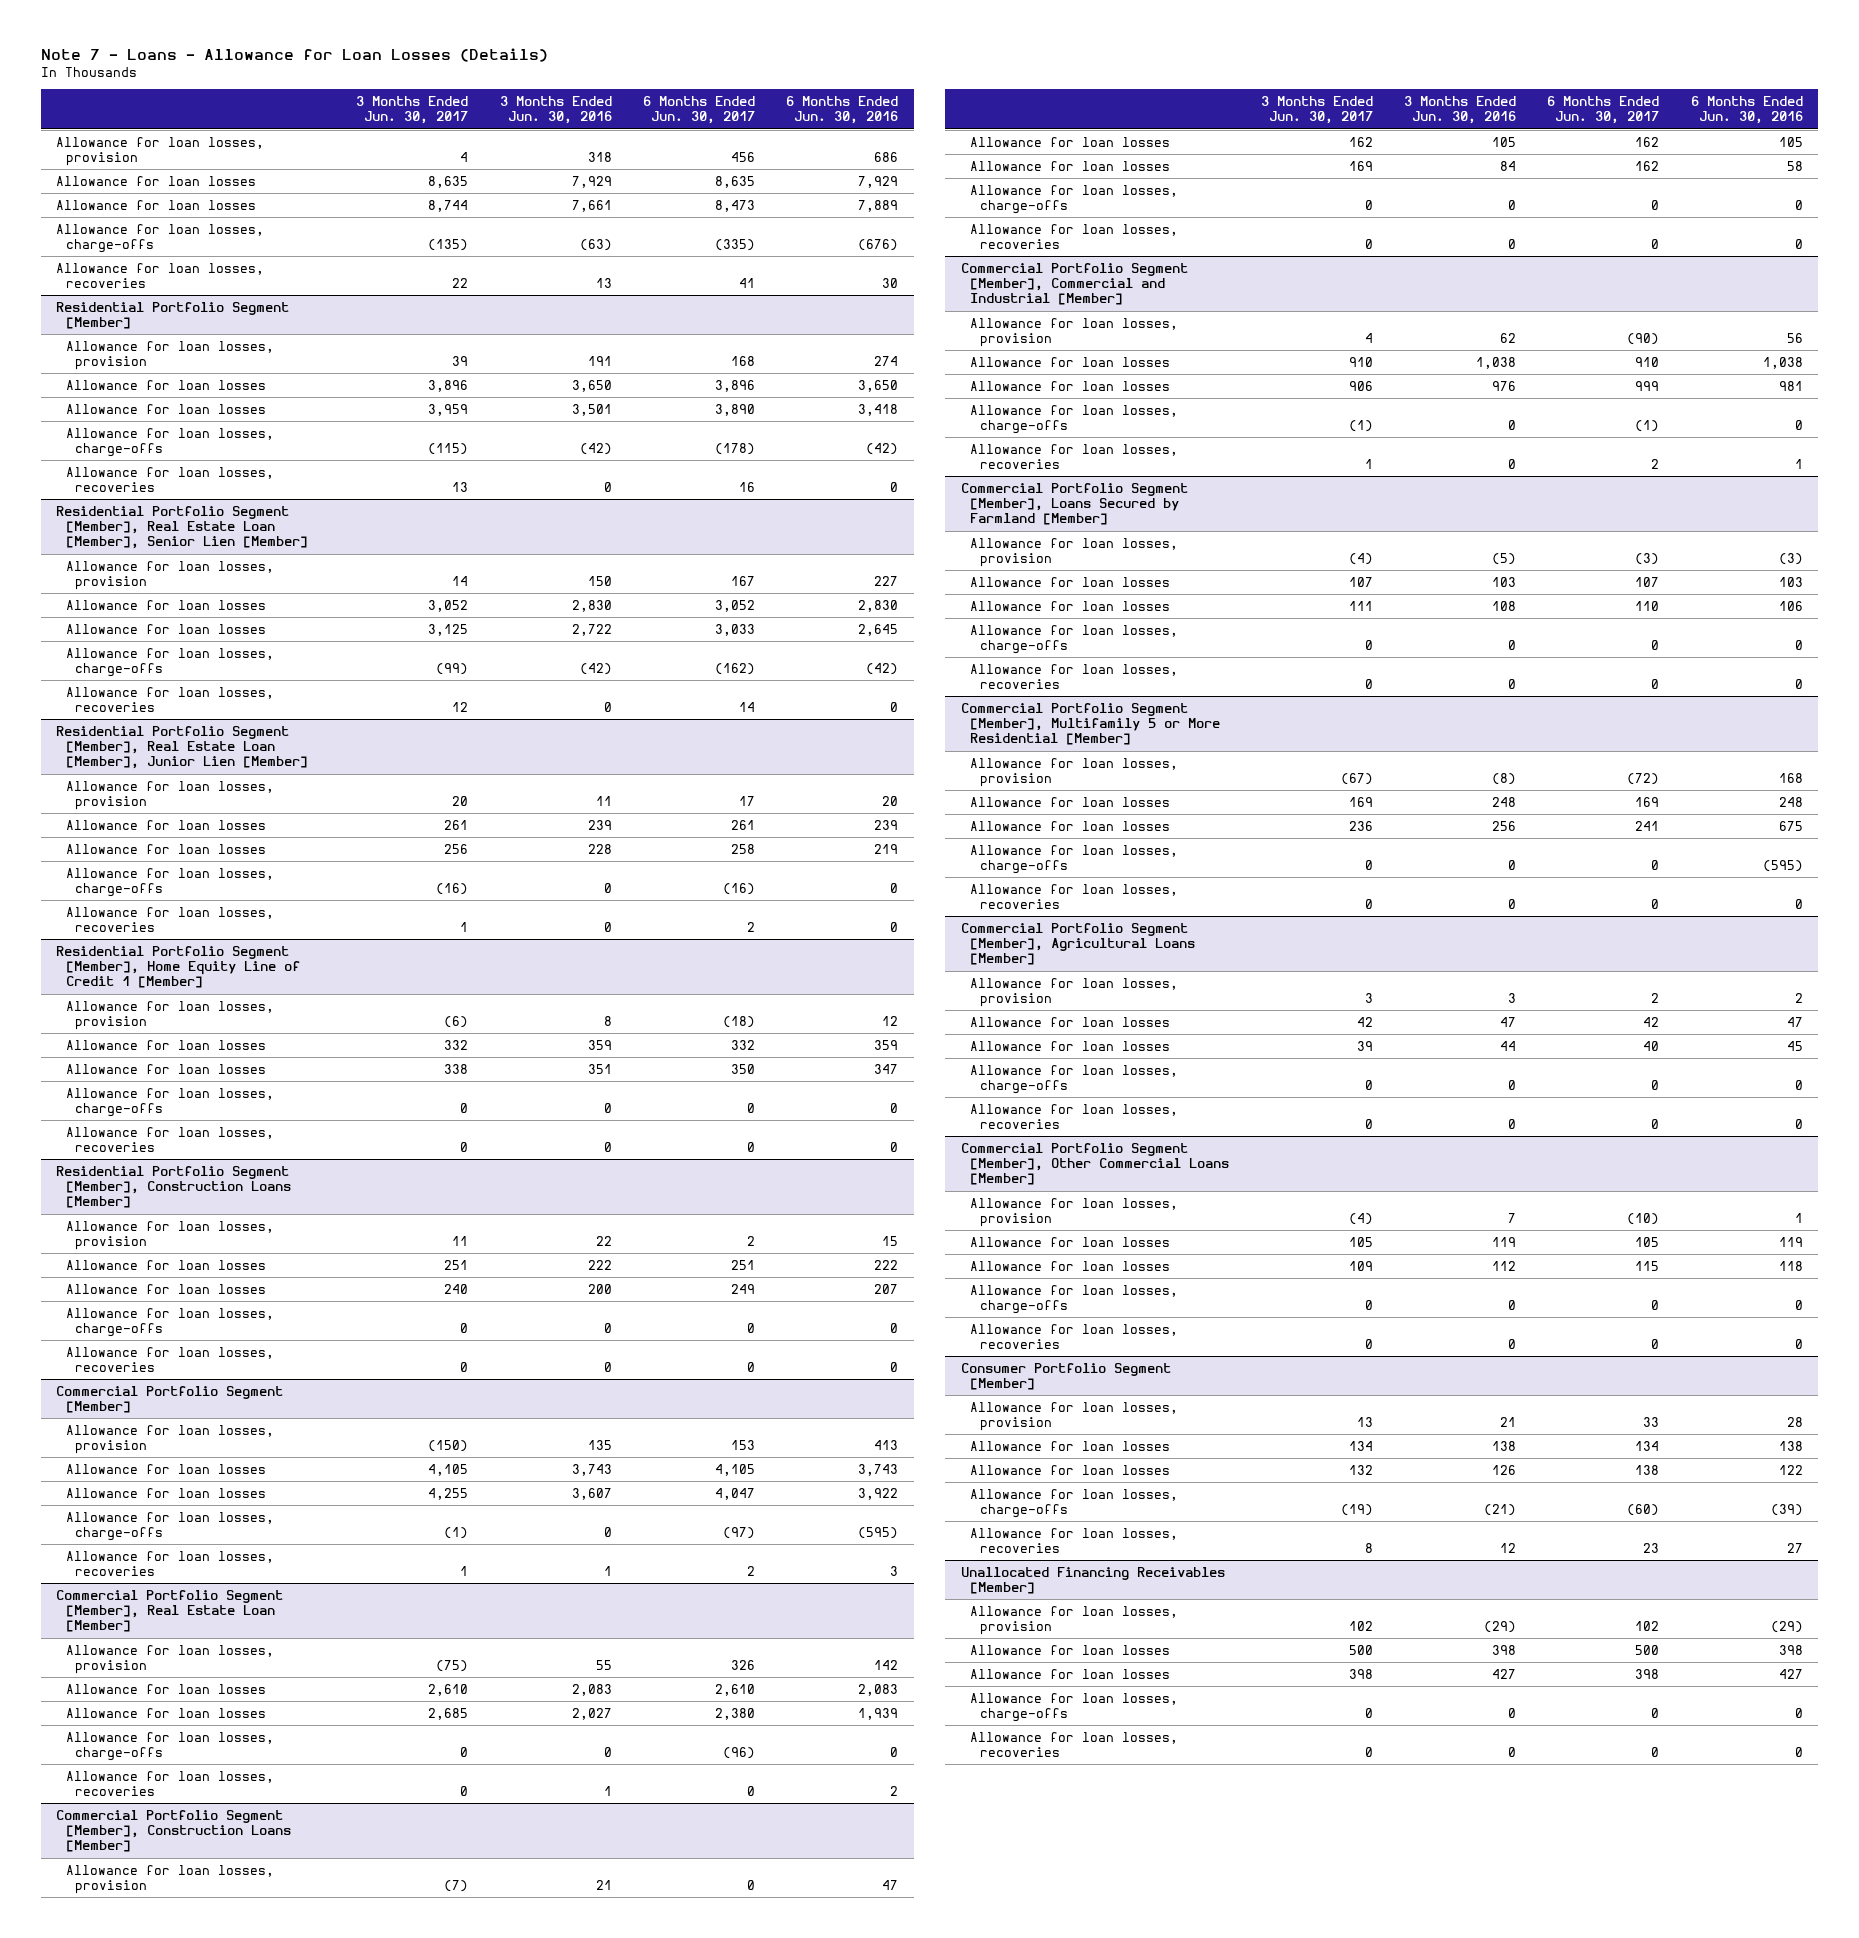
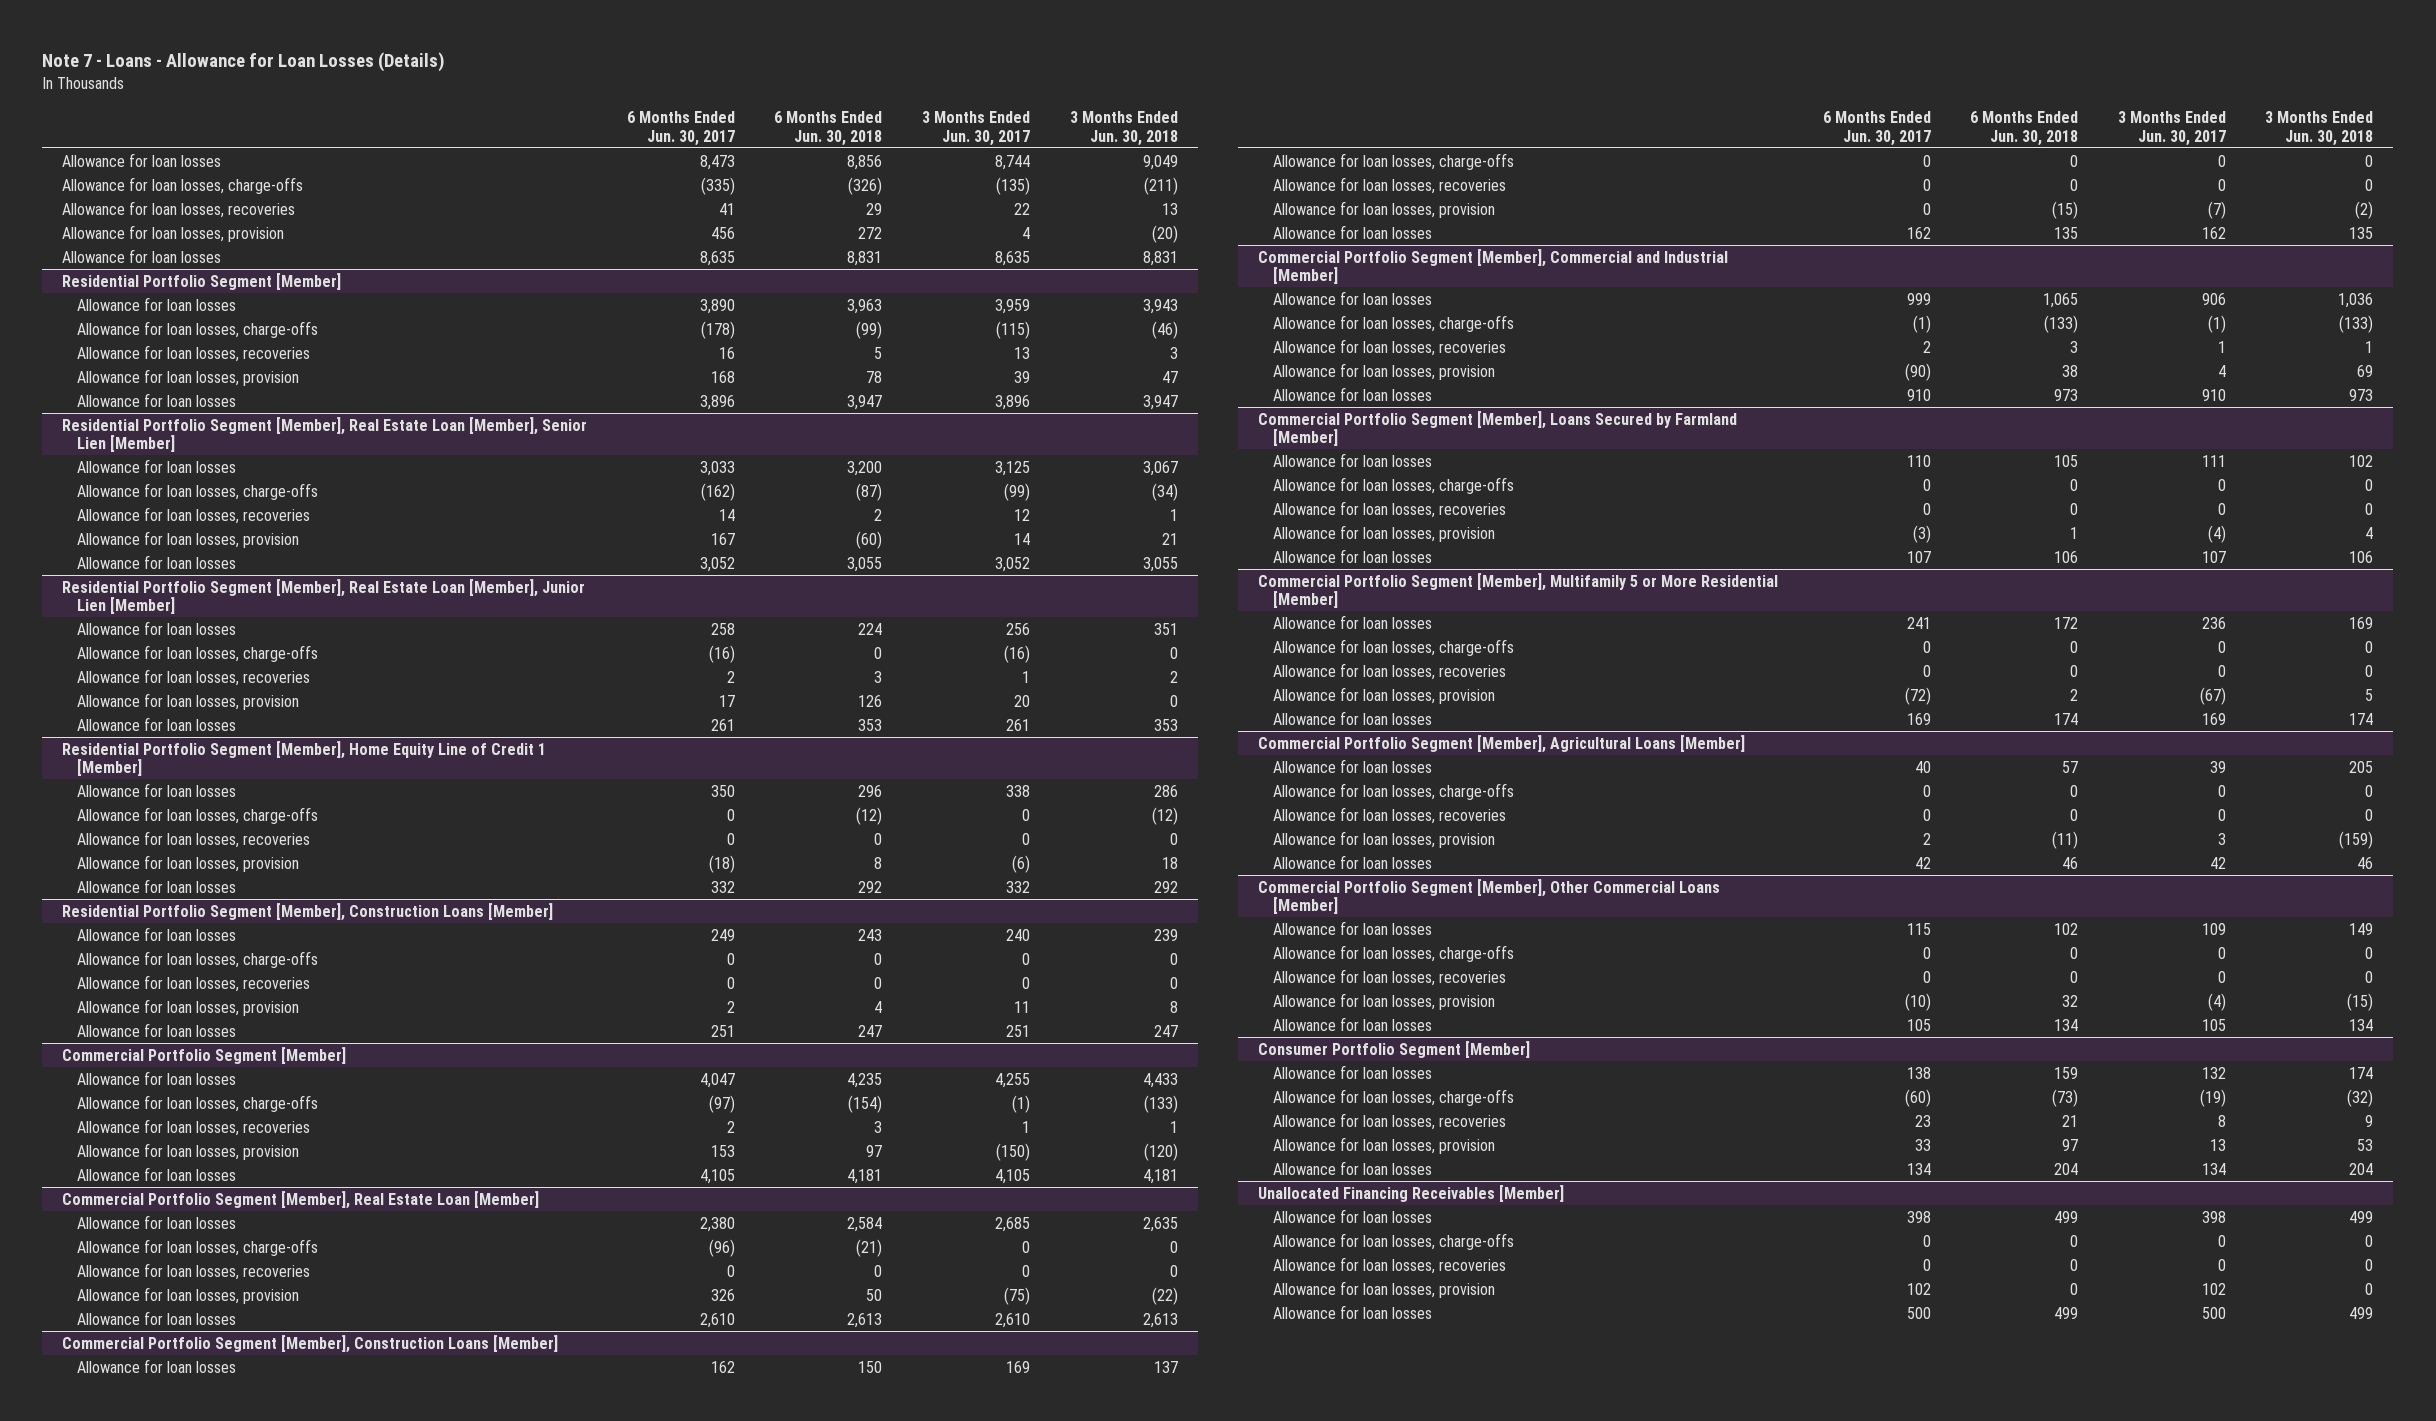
- | 3 Months Ended Jun. 30, 2017 | 3 Months Ended Jun. 30, 2016 | 6 Months Ended Jun. 30, 2017 | 6 Months Ended Jun. 30, 2016
+ | 6 Months Ended Jun. 30, 2017 | 6 Months Ended Jun. 30, 2018 | 3 Months Ended Jun. 30, 2017 | 3 Months Ended Jun. 30, 2018
moved down: Allowance for loan losses, provision | 456 | 272 | 4 | (20)
moved down: Allowance for loan losses | 8,635 | 8,831 | 8,635 | 8,831
@ Residential Portfolio Segment [Member]
moved down: Allowance for loan losses, provision | 168 | 78 | 39 | 47
moved down: Allowance for loan losses | 3,896 | 3,947 | 3,896 | 3,947
@ Residential Portfolio Segment [Member], Real Estate Loan [Member], Senior Lien [Member]
moved down: Allowance for loan losses, provision | 167 | (60) | 14 | 21
moved down: Allowance for loan losses | 3,052 | 3,055 | 3,052 | 3,055
@ Residential Portfolio Segment [Member], Real Estate Loan [Member], Junior Lien [Member]
moved down: Allowance for loan losses, provision | 17 | 126 | 20 | 0
moved down: Allowance for loan losses | 261 | 353 | 261 | 353
@ Residential Portfolio Segment [Member], Home Equity Line of Credit 1 [Member]
moved down: Allowance for loan losses, provision | (18) | 8 | (6) | 18
moved down: Allowance for loan losses | 332 | 292 | 332 | 292
@ Residential Portfolio Segment [Member], Construction Loans [Member]
moved down: Allowance for loan losses, provision | 2 | 4 | 11 | 8
moved down: Allowance for loan losses | 251 | 247 | 251 | 247
@ Commercial Portfolio Segment [Member]
moved down: Allowance for loan losses, provision | 153 | 97 | (150) | (120)
moved down: Allowance for loan losses | 4,105 | 4,181 | 4,105 | 4,181
@ Commercial Portfolio Segment [Member], Real Estate Loan [Member]
moved down: Allowance for loan losses, provision | 326 | 50 | (75) | (22)
moved down: Allowance for loan losses | 2,610 | 2,613 | 2,610 | 2,613
@ Commercial Portfolio Segment [Member], Construction Loans [Member]
moved down: Allowance for loan losses, provision | 0 | (15) | (7) | (2)
moved down: Allowance for loan losses | 162 | 135 | 162 | 135
@ Commercial Portfolio Segment [Member], Commercial and Industrial [Member]
moved down: Allowance for loan losses, provision | (90) | 38 | 4 | 69
moved down: Allowance for loan losses | 910 | 973 | 910 | 973
@ Commercial Portfolio Segment [Member], Loans Secured by Farmland [Member]
moved down: Allowance for loan losses, provision | (3) | 1 | (4) | 4
moved down: Allowance for loan losses | 107 | 106 | 107 | 106
@ Commercial Portfolio Segment [Member], Multifamily 5 or More Residential [Member]
moved down: Allowance for loan losses, provision | (72) | 2 | (67) | 5
moved down: Allowance for loan losses | 169 | 174 | 169 | 174
@ Commercial Portfolio Segment [Member], Agricultural Loans [Member]
moved down: Allowance for loan losses, provision | 2 | (11) | 3 | (159)
moved down: Allowance for loan losses | 42 | 46 | 42 | 46
@ Commercial Portfolio Segment [Member], Other Commercial Loans [Member]
moved down: Allowance for loan losses, provision | (10) | 32 | (4) | (15)
moved down: Allowance for loan losses | 105 | 134 | 105 | 134
@ Consumer Portfolio Segment [Member]
moved down: Allowance for loan losses, provision | 33 | 97 | 13 | 53
moved down: Allowance for loan losses | 134 | 204 | 134 | 204
@ Unallocated Financing Receivables [Member]
moved down: Allowance for loan losses, provision | 102 | 0 | 102 | 0
moved down: Allowance for loan losses | 500 | 499 | 500 | 499

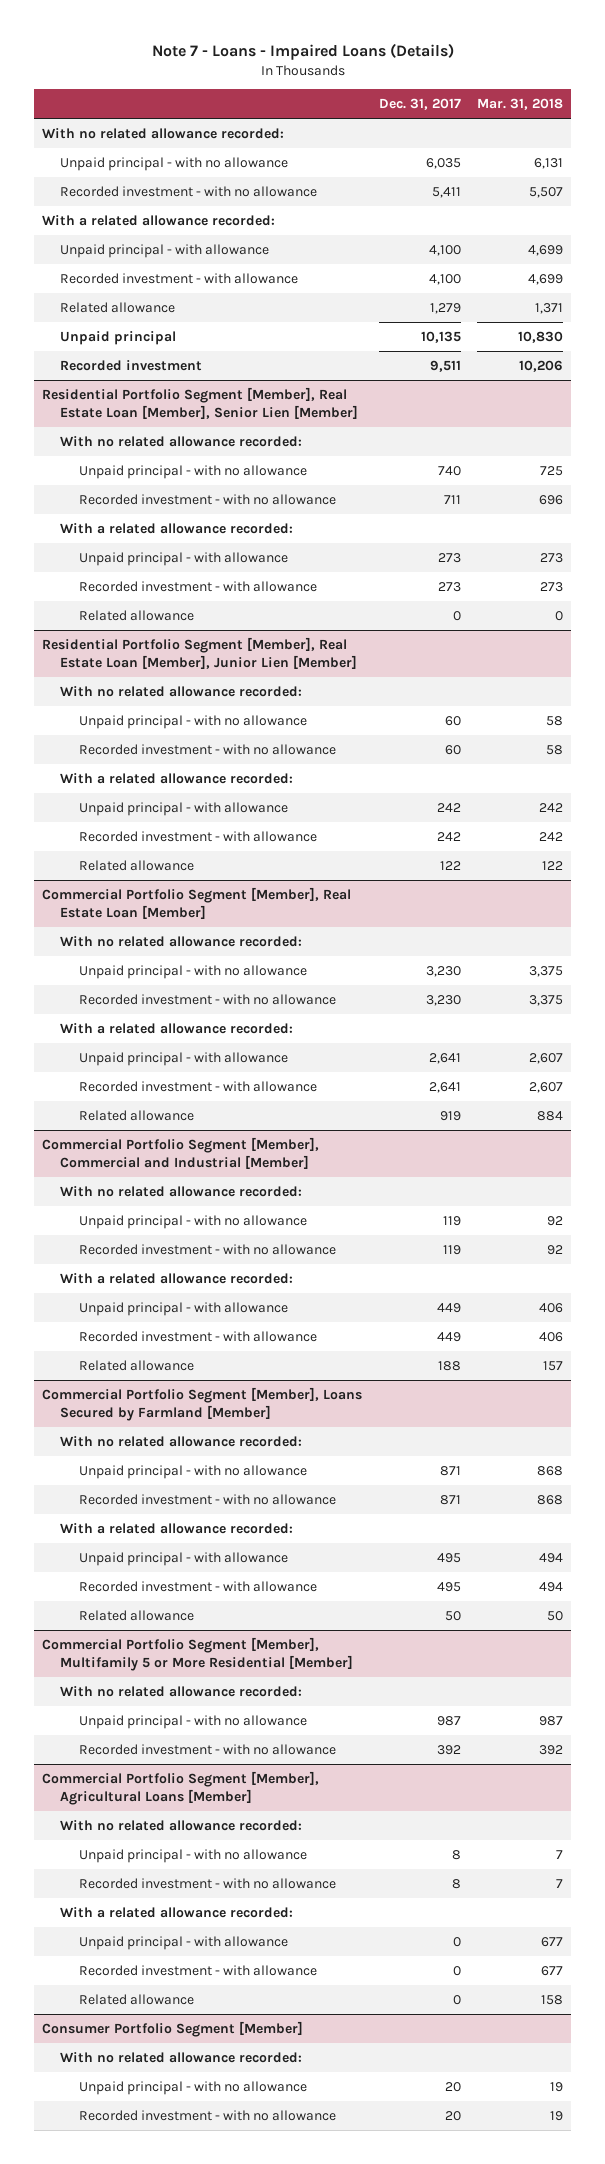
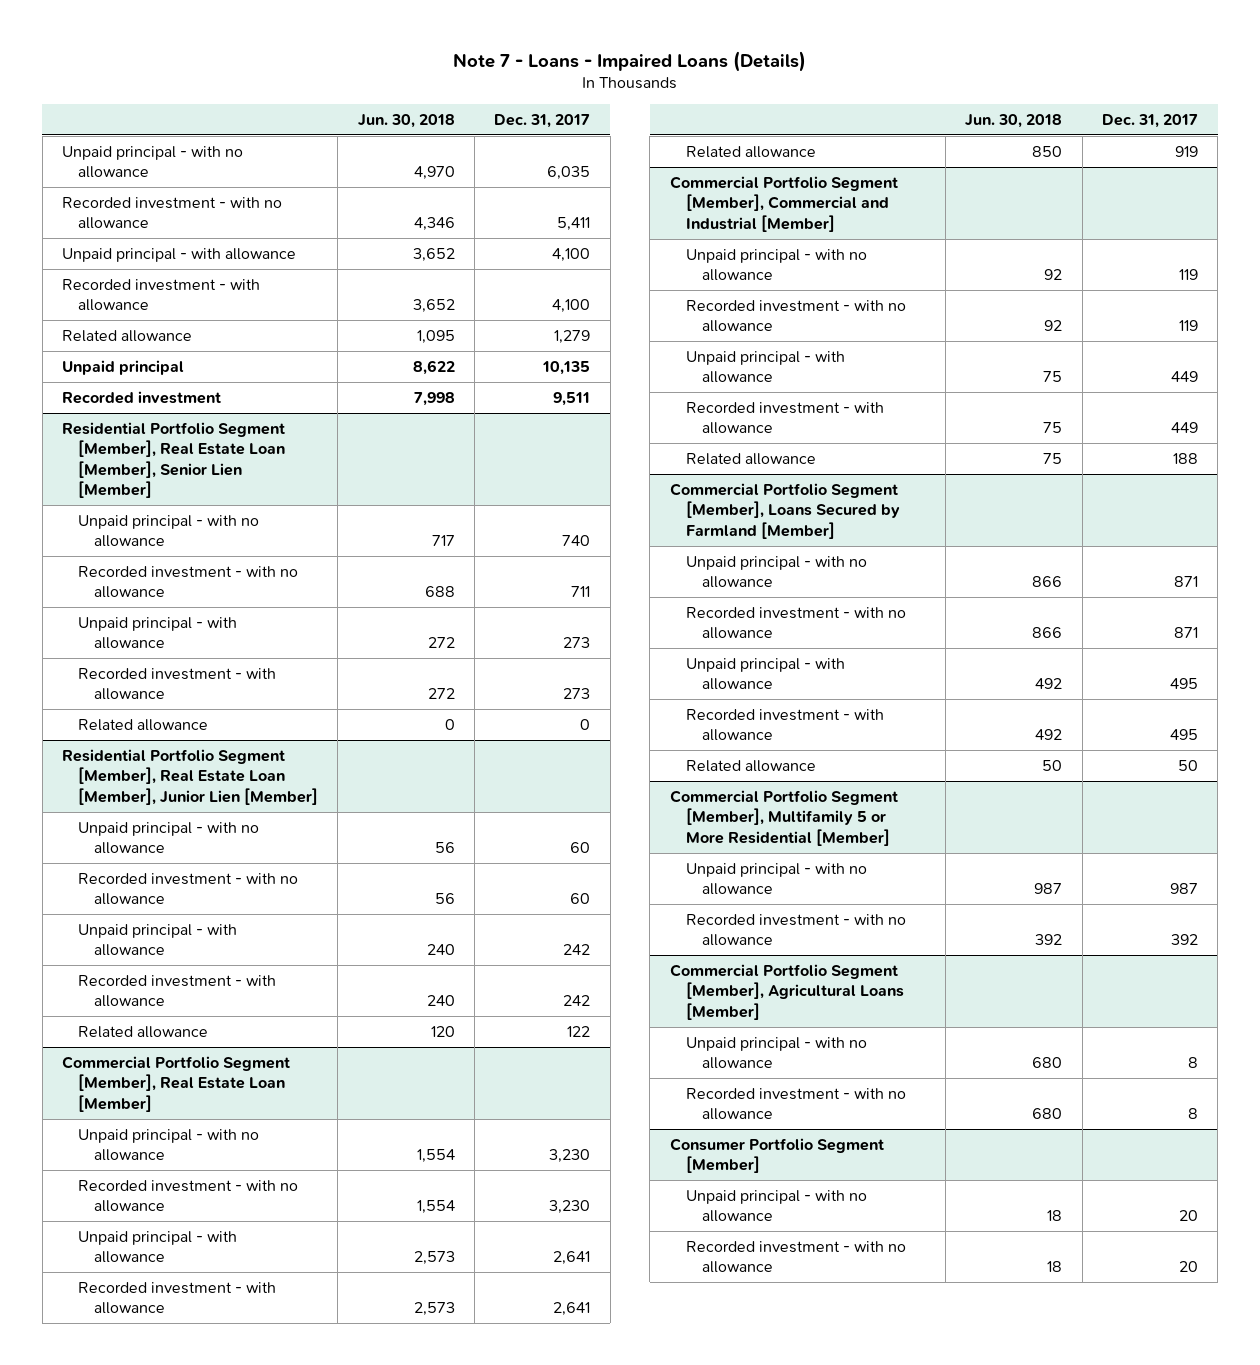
- | Dec. 31, 2017 | Mar. 31, 2018
+ | Jun. 30, 2018 | Dec. 31, 2017
- With no related allowance recorded:
- With a related allowance recorded:
@ Residential Portfolio Segment [Member], Real Estate Loan [Member], Senior Lien [Member]
- With no related allowance recorded:
- With a related allowance recorded:
@ Residential Portfolio Segment [Member], Real Estate Loan [Member], Junior Lien [Member]
- With no related allowance recorded:
- With a related allowance recorded:
@ Commercial Portfolio Segment [Member], Real Estate Loan [Member]
- With no related allowance recorded:
- With a related allowance recorded:
@ Commercial Portfolio Segment [Member], Commercial and Industrial [Member]
- With no related allowance recorded:
- With a related allowance recorded:
@ Commercial Portfolio Segment [Member], Loans Secured by Farmland [Member]
- With no related allowance recorded:
- With a related allowance recorded:
@ Commercial Portfolio Segment [Member], Multifamily 5 or More Residential [Member]
- With no related allowance recorded:
@ Commercial Portfolio Segment [Member], Agricultural Loans [Member]
- With no related allowance recorded:
- With a related allowance recorded:
- Unpaid principal - with allowance | 0 | 677
- Recorded investment - with allowance | 0 | 677
- Related allowance | 0 | 158
@ Consumer Portfolio Segment [Member]
- With no related allowance recorded:

